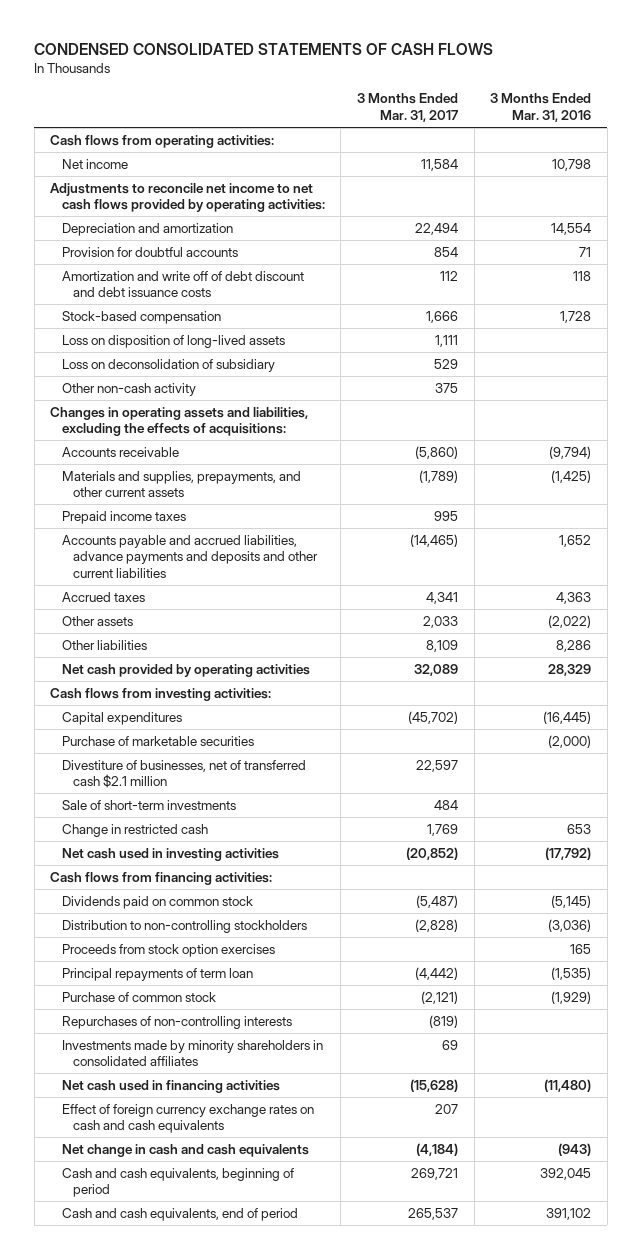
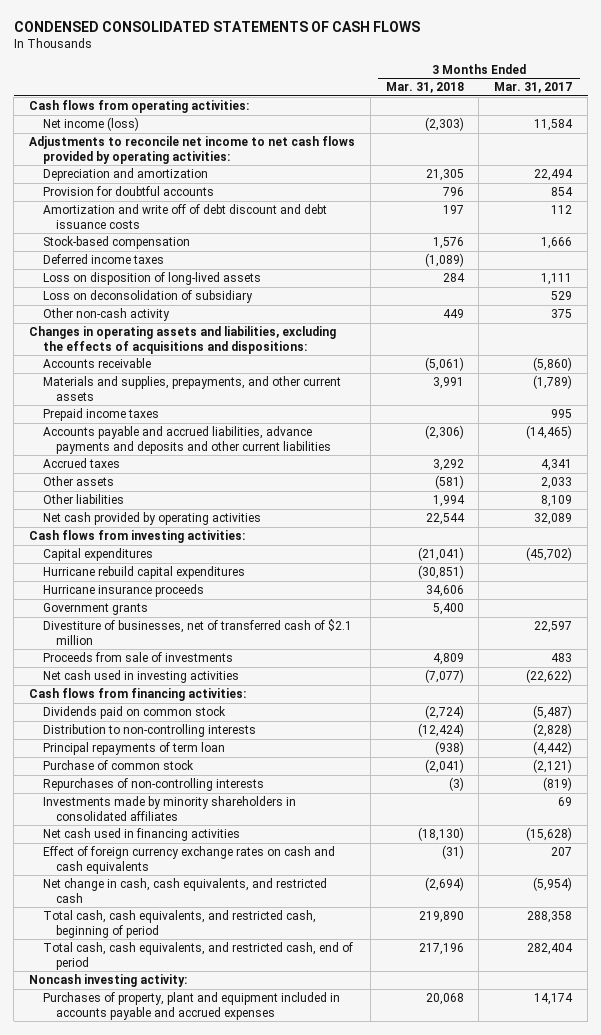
- | 3 Months Ended Mar. 31, 2017 | 3 Months Ended Mar. 31, 2016
+ | 3 Months Ended Mar. 31, 2018 | 3 Months Ended Mar. 31, 2017
- Net income | 11,584 | 10,798
+ Net income (loss) | (2,303) | 11,584
+ Deferred income taxes | (1,089) |
- Changes in operating assets and liabilities, excluding the effects of acquisitions:
+ Changes in operating assets and liabilities, excluding the effects of acquisitions and dispositions:
- Purchase of marketable securities | | (2,000)
- Divestiture of businesses, net of transferred cash $2.1 million | 22,597 |
- Sale of short-term investments | 484 |
- Change in restricted cash | 1,769 | 653
- Net cash used in investing activities | (20,852) | (17,792)
+ Hurricane rebuild capital expenditures | (30,851) |
+ Hurricane insurance proceeds | 34,606 |
+ Government grants | 5,400 |
+ Divestiture of businesses, net of transferred cash of $2.1 million | | 22,597
+ Proceeds from sale of investments | 4,809 | 483
+ Net cash used in investing activities | (7,077) | (22,622)
- Distribution to non-controlling stockholders | (2,828) | (3,036)
- Proceeds from stock option exercises | | 165
+ Distribution to non-controlling interests | (12,424) | (2,828)
- Net change in cash and cash equivalents | (4,184) | (943)
- Cash and cash equivalents, beginning of period | 269,721 | 392,045
- Cash and cash equivalents, end of period | 265,537 | 391,102
+ Net change in cash, cash equivalents, and restricted cash | (2,694) | (5,954)
+ Total cash, cash equivalents, and restricted cash, beginning of period | 219,890 | 288,358
+ Total cash, cash equivalents, and restricted cash, end of period | 217,196 | 282,404
+ Noncash investing activity:
+ Purchases of property, plant and equipment included in accounts payable and accrued expenses | 20,068 | 14,174

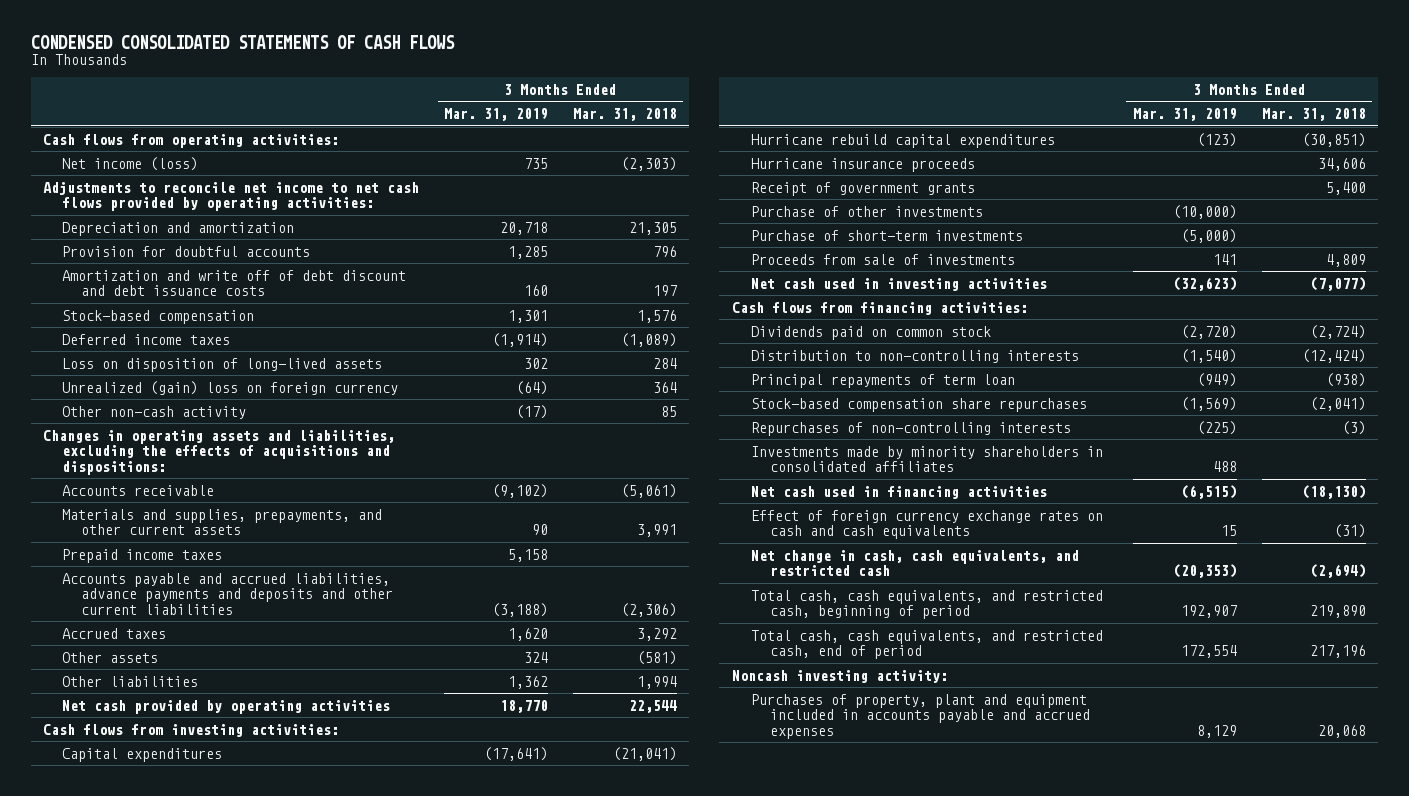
- | 3 Months Ended Mar. 31, 2018 | 3 Months Ended Mar. 31, 2017
+ | 3 Months Ended Mar. 31, 2019 | 3 Months Ended Mar. 31, 2018
- Loss on deconsolidation of subsidiary | | 529
- Other non-cash activity | 449 | 375
+ Unrealized (gain) loss on foreign currency | (64) | 364
+ Other non-cash activity | (17) | 85
- Government grants | 5,400 |
- Divestiture of businesses, net of transferred cash of $2.1 million | | 22,597
+ Receipt of government grants | | 5,400
+ Purchase of other investments | (10,000) |
+ Purchase of short-term investments | (5,000) |
- Purchase of common stock | (2,041) | (2,121)
+ Stock-based compensation share repurchases | (1,569) | (2,041)

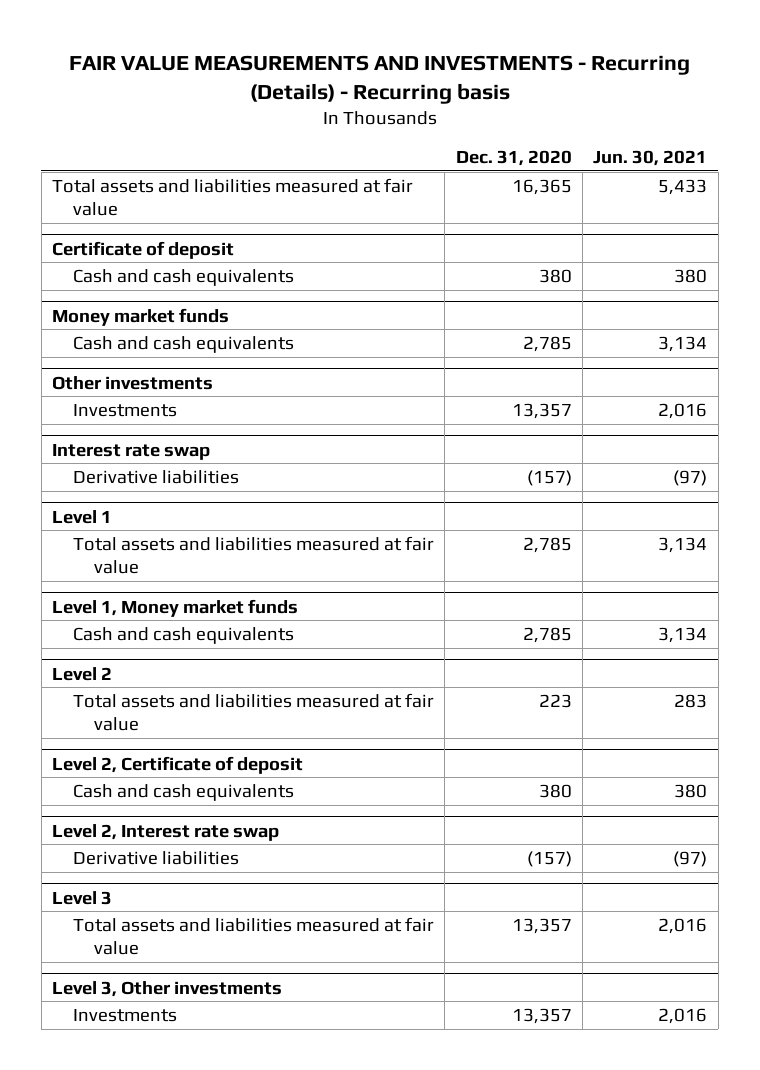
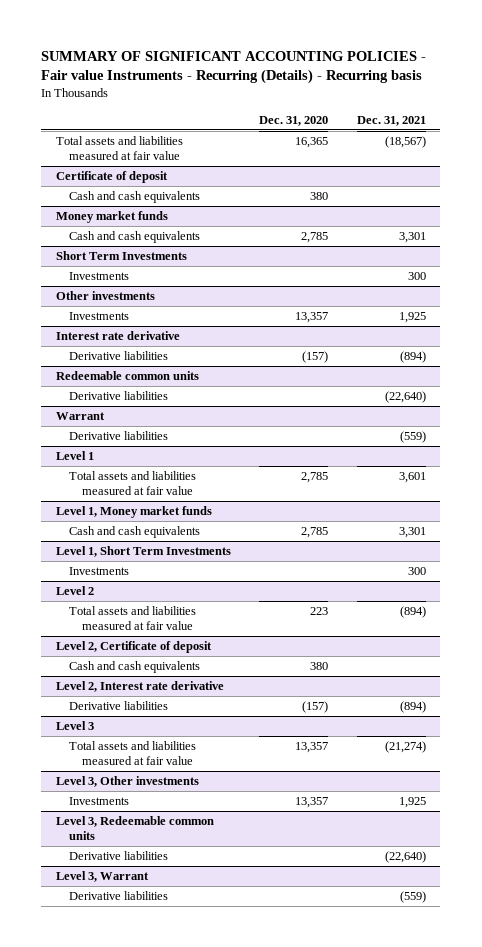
- FAIR VALUE MEASUREMENTS AND INVESTMENTS - Recurring (Details) - Recurring basis
+ SUMMARY OF SIGNIFICANT ACCOUNTING POLICIES - Fair value Instruments - Recurring (Details) - Recurring basis
- | Dec. 31, 2020 | Jun. 30, 2021
+ | Dec. 31, 2020 | Dec. 31, 2021
+ Short Term Investments
+ Investments | | 300
- Interest rate swap
+ Interest rate derivative
+ Redeemable common units
+ Derivative liabilities | | (22,640)
+ Warrant
+ Derivative liabilities | | (559)
+ Level 1, Short Term Investments
+ Investments | | 300
- Level 2, Interest rate swap
+ Level 2, Interest rate derivative
+ Level 3, Redeemable common units
+ Derivative liabilities | | (22,640)
+ Level 3, Warrant
+ Derivative liabilities | | (559)

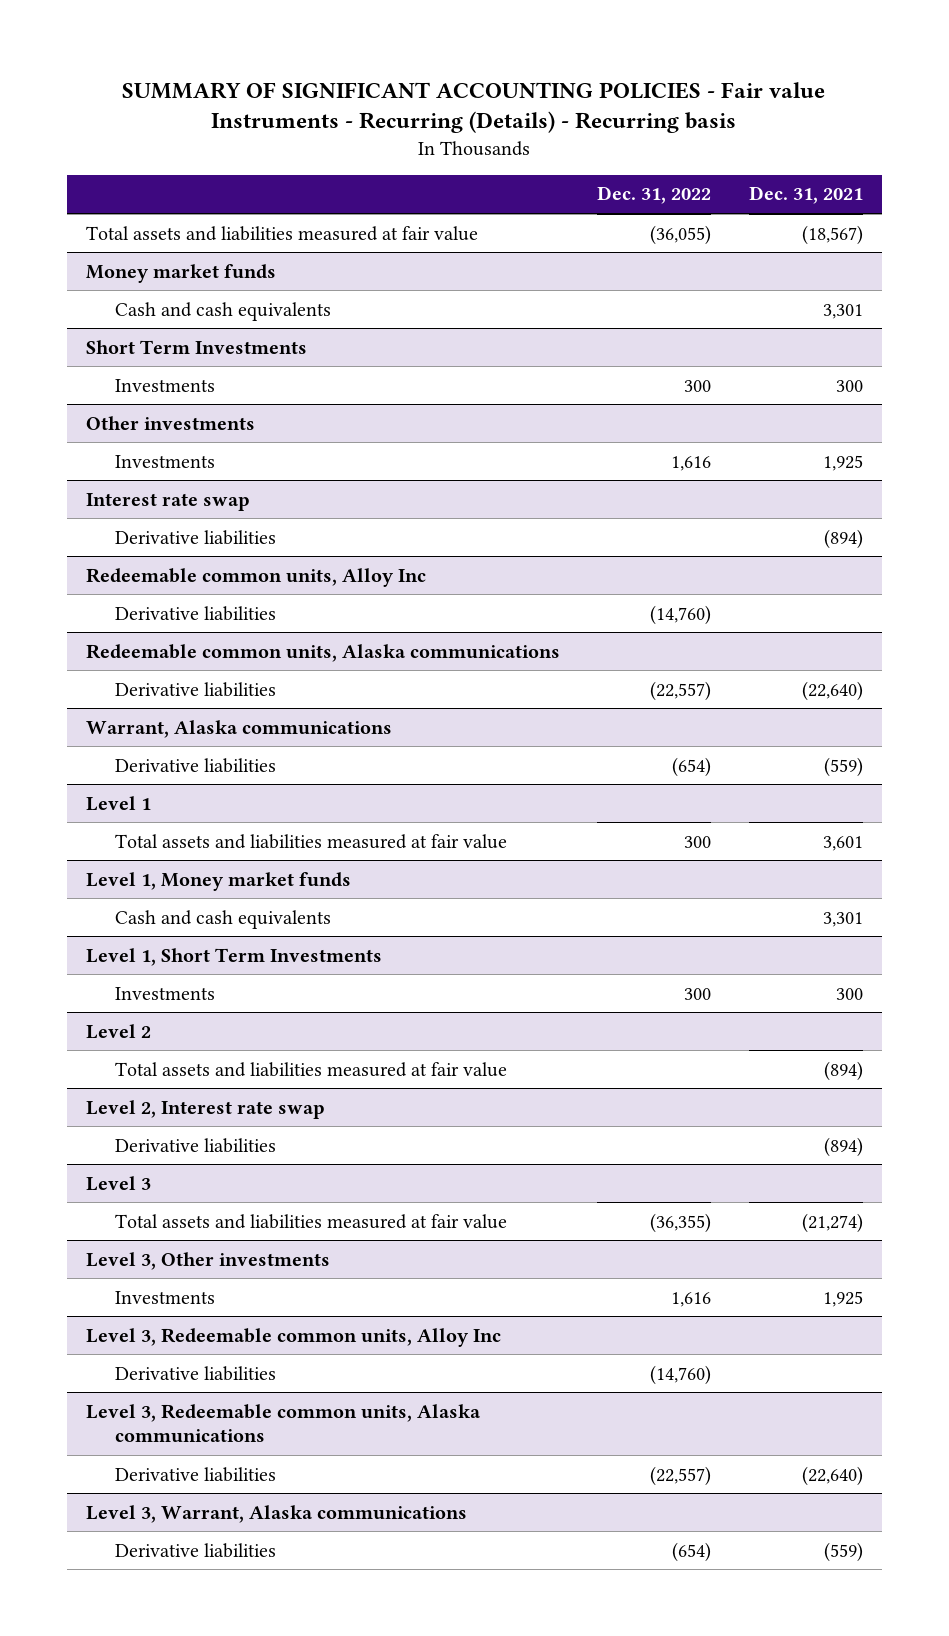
- | Dec. 31, 2020 | Dec. 31, 2021
+ | Dec. 31, 2022 | Dec. 31, 2021
- Certificate of deposit
- Cash and cash equivalents | 380 |
- Interest rate derivative
+ Interest rate swap
- Redeemable common units
+ Redeemable common units, Alloy Inc
+ Derivative liabilities | (14,760) |
+ Redeemable common units, Alaska communications
- Warrant
+ Warrant, Alaska communications
- Level 2, Certificate of deposit
- Cash and cash equivalents | 380 |
- Level 2, Interest rate derivative
+ Level 2, Interest rate swap
- Level 3, Redeemable common units
+ Level 3, Redeemable common units, Alloy Inc
+ Derivative liabilities | (14,760) |
+ Level 3, Redeemable common units, Alaska communications
- Level 3, Warrant
+ Level 3, Warrant, Alaska communications

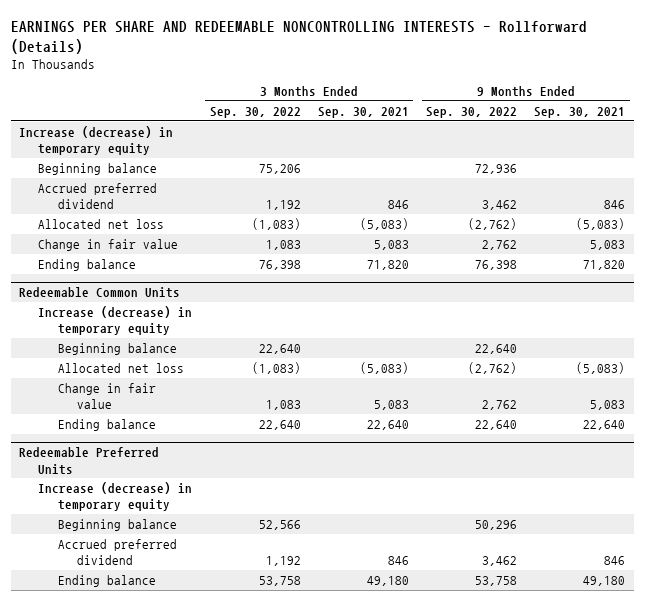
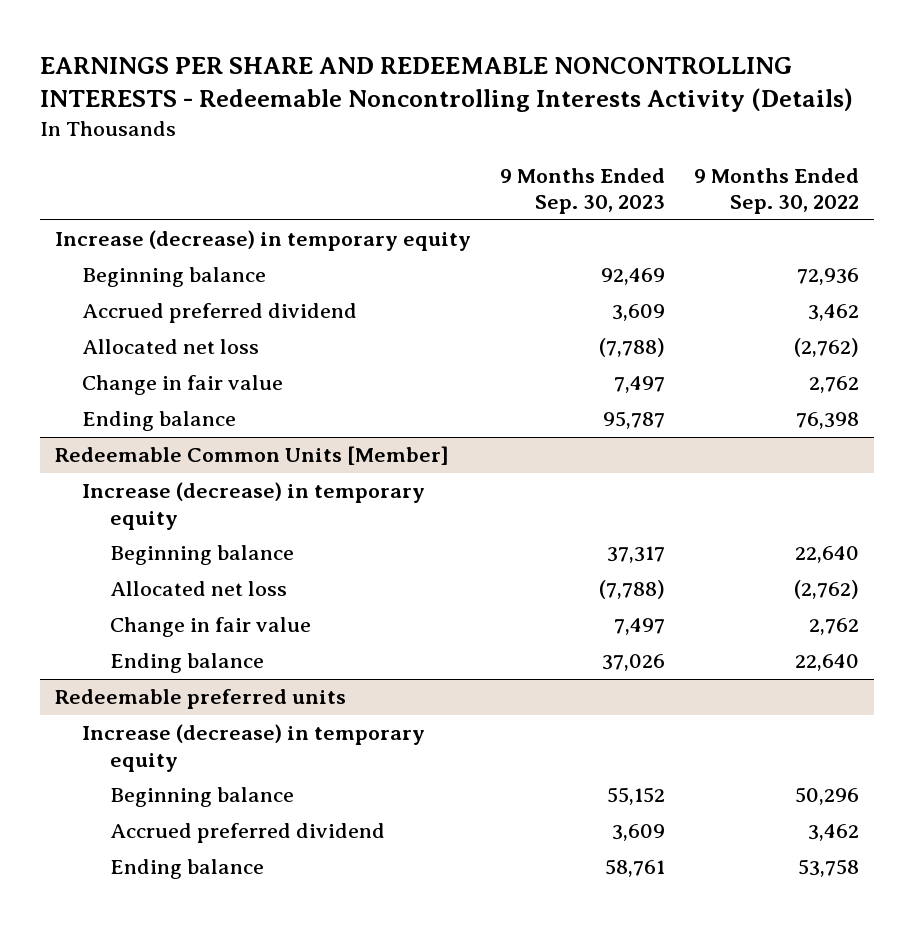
- EARNINGS PER SHARE AND REDEEMABLE NONCONTROLLING INTERESTS - Rollforward (Details)
+ EARNINGS PER SHARE AND REDEEMABLE NONCONTROLLING INTERESTS - Redeemable Noncontrolling Interests Activity (Details)
- | 3 Months Ended Sep. 30, 2022 | 3 Months Ended Sep. 30, 2021 | 9 Months Ended Sep. 30, 2022 | 9 Months Ended Sep. 30, 2021
+ | 9 Months Ended Sep. 30, 2023 | 9 Months Ended Sep. 30, 2022
- Redeemable Common Units
+ Redeemable Common Units [Member]
- Redeemable Preferred Units
+ Redeemable preferred units

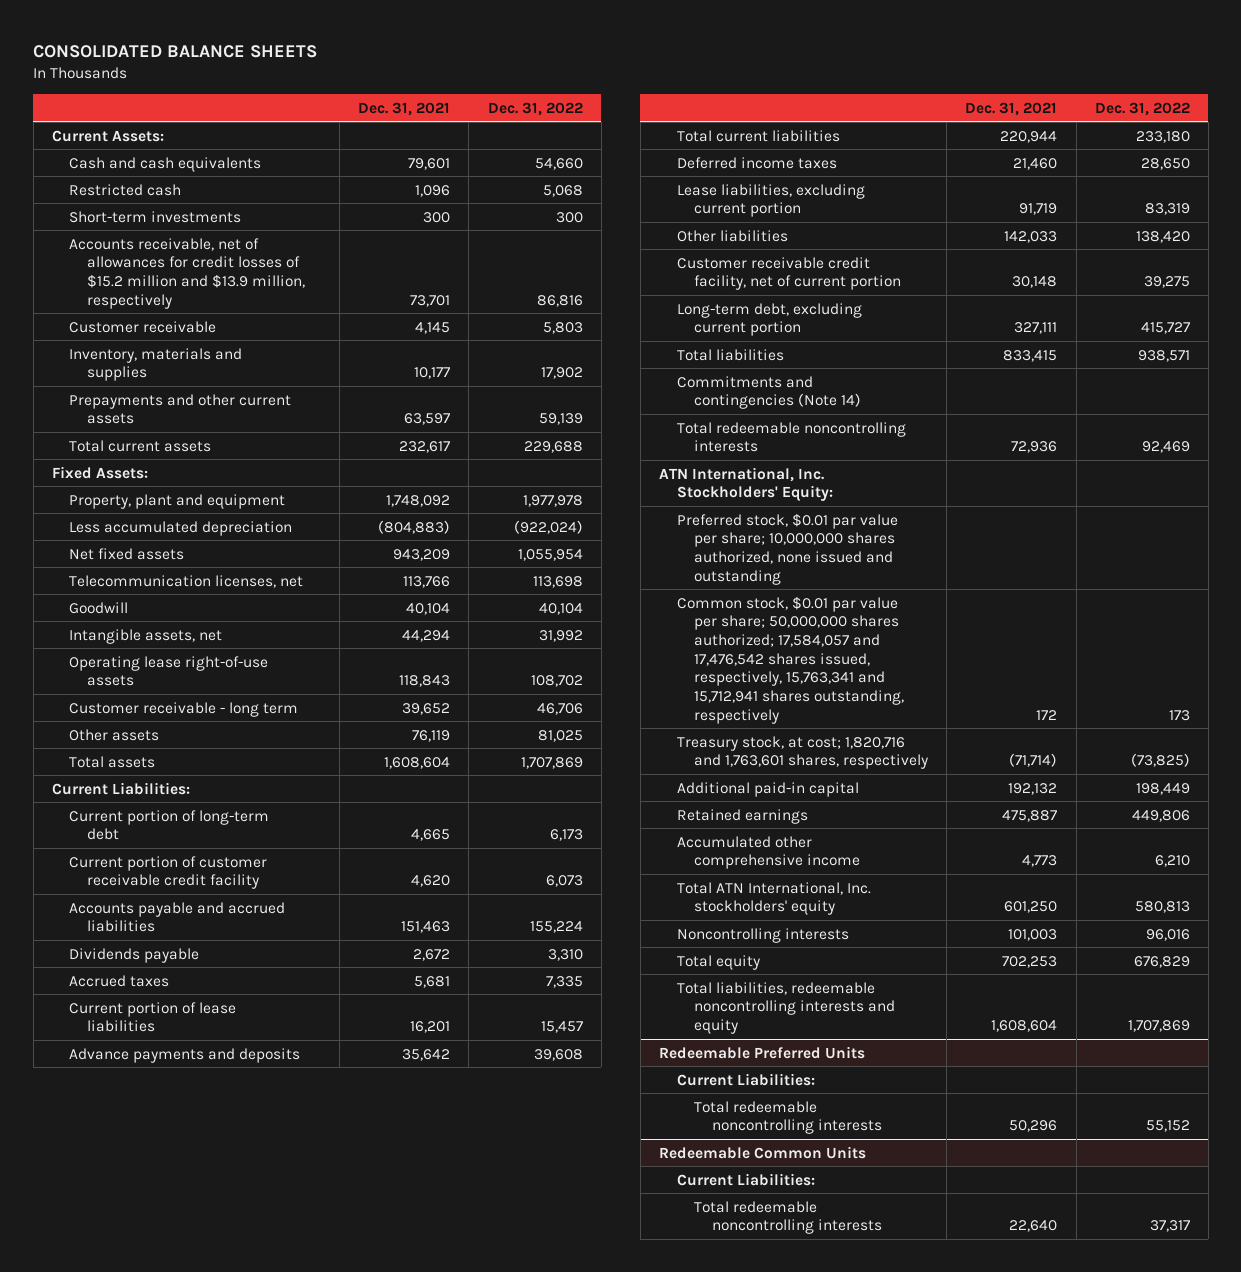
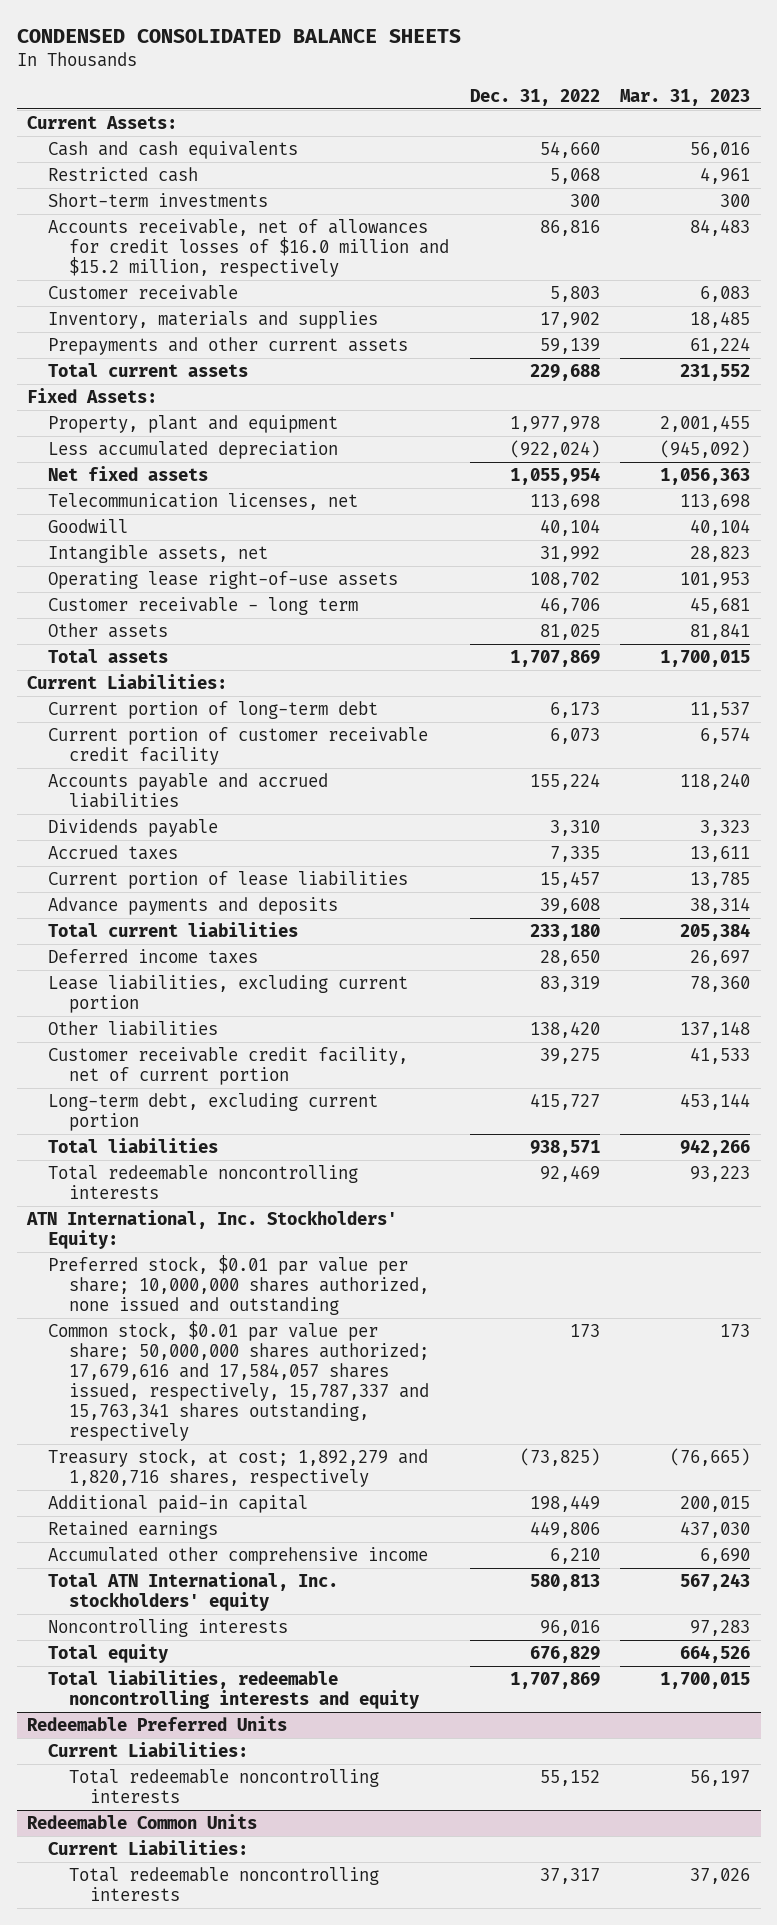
- CONSOLIDATED BALANCE SHEETS
+ CONDENSED CONSOLIDATED BALANCE SHEETS
- | Dec. 31, 2021 | Dec. 31, 2022
+ | Dec. 31, 2022 | Mar. 31, 2023
- Accounts receivable, net of allowances for credit losses of $15.2 million and $13.9 million, respectively | 73,701 | 86,816
+ Accounts receivable, net of allowances for credit losses of $16.0 million and $15.2 million, respectively | 86,816 | 84,483
- Commitments and contingencies (Note 14)
- Common stock, $0.01 par value per share; 50,000,000 shares authorized; 17,584,057 and 17,476,542 shares issued, respectively, 15,763,341 and 15,712,941 shares outstanding, respectively | 172 | 173
- Treasury stock, at cost; 1,820,716 and 1,763,601 shares, respectively | (71,714) | (73,825)
+ Common stock, $0.01 par value per share; 50,000,000 shares authorized; 17,679,616 and 17,584,057 shares issued, respectively, 15,787,337 and 15,763,341 shares outstanding, respectively | 173 | 173
+ Treasury stock, at cost; 1,892,279 and 1,820,716 shares, respectively | (73,825) | (76,665)

